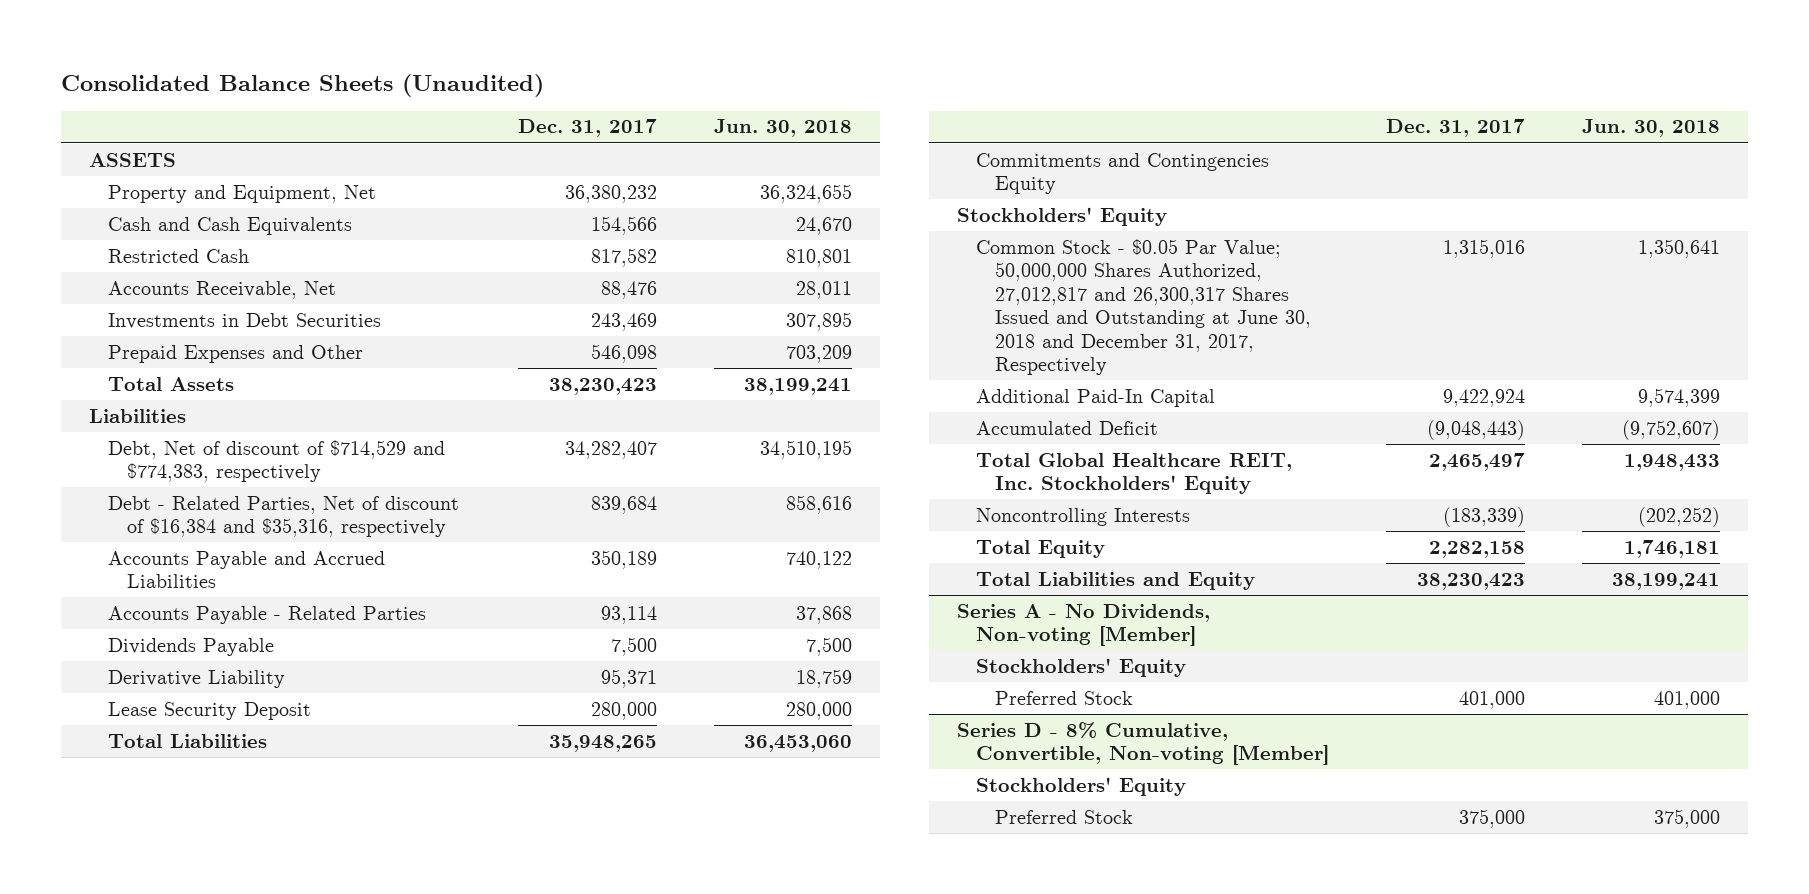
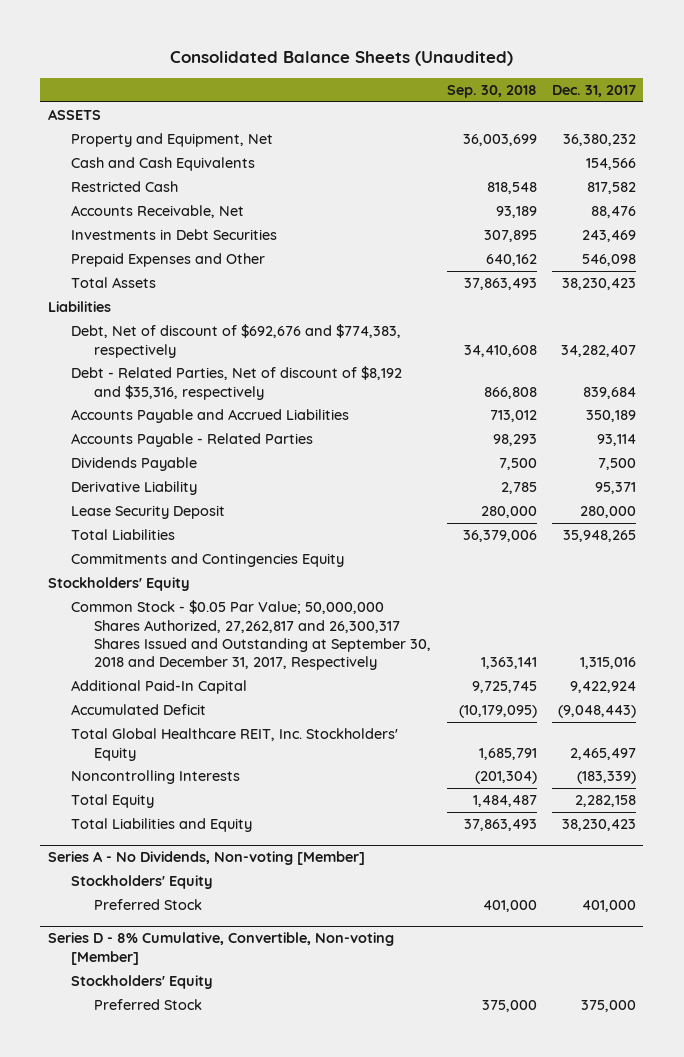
- | Dec. 31, 2017 | Jun. 30, 2018
+ | Sep. 30, 2018 | Dec. 31, 2017
- Debt, Net of discount of $714,529 and $774,383, respectively | 34,282,407 | 34,510,195
- Debt - Related Parties, Net of discount of $16,384 and $35,316, respectively | 839,684 | 858,616
+ Debt, Net of discount of $692,676 and $774,383, respectively | 34,410,608 | 34,282,407
+ Debt - Related Parties, Net of discount of $8,192 and $35,316, respectively | 866,808 | 839,684
- Common Stock - $0.05 Par Value; 50,000,000 Shares Authorized, 27,012,817 and 26,300,317 Shares Issued and Outstanding at June 30, 2018 and December 31, 2017, Respectively | 1,315,016 | 1,350,641
+ Common Stock - $0.05 Par Value; 50,000,000 Shares Authorized, 27,262,817 and 26,300,317 Shares Issued and Outstanding at September 30, 2018 and December 31, 2017, Respectively | 1,363,141 | 1,315,016

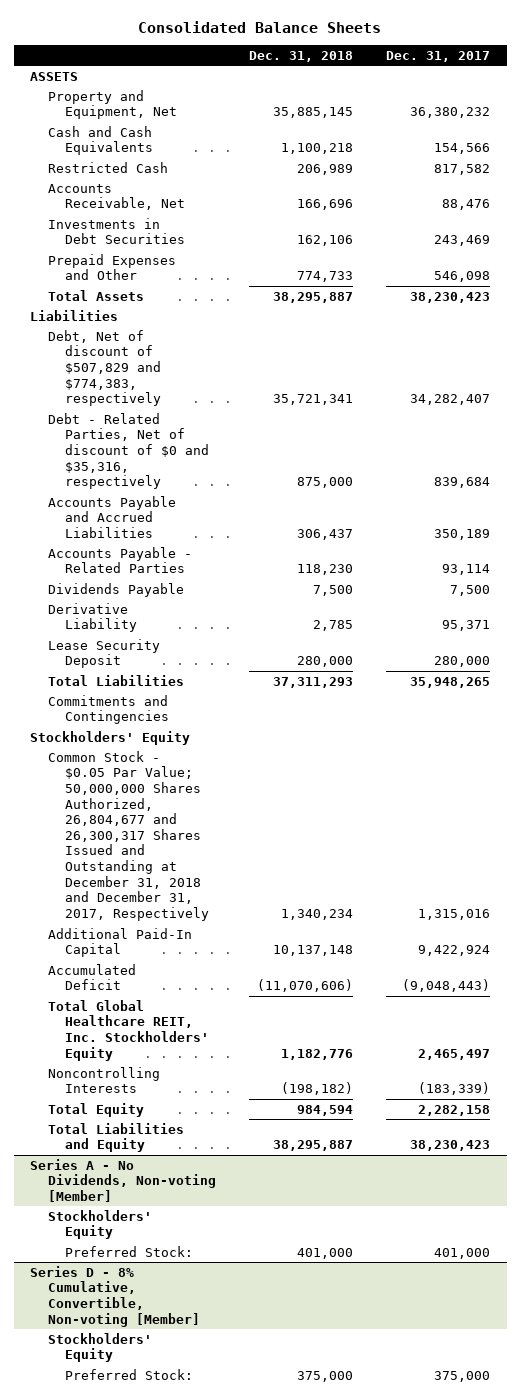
- Consolidated Balance Sheets (Unaudited)
+ Consolidated Balance Sheets
- | Sep. 30, 2018 | Dec. 31, 2017
+ | Dec. 31, 2018 | Dec. 31, 2017
- Debt, Net of discount of $692,676 and $774,383, respectively | 34,410,608 | 34,282,407
- Debt - Related Parties, Net of discount of $8,192 and $35,316, respectively | 866,808 | 839,684
+ Debt, Net of discount of $507,829 and $774,383, respectively | 35,721,341 | 34,282,407
+ Debt - Related Parties, Net of discount of $0 and $35,316, respectively | 875,000 | 839,684
- Commitments and Contingencies Equity
+ Commitments and Contingencies
- Common Stock - $0.05 Par Value; 50,000,000 Shares Authorized, 27,262,817 and 26,300,317 Shares Issued and Outstanding at September 30, 2018 and December 31, 2017, Respectively | 1,363,141 | 1,315,016
+ Common Stock - $0.05 Par Value; 50,000,000 Shares Authorized, 26,804,677 and 26,300,317 Shares Issued and Outstanding at December 31, 2018 and December 31, 2017, Respectively | 1,340,234 | 1,315,016
@ Series A - No Dividends, Non-voting [Member]
- Preferred Stock | 401,000 | 401,000
+ Preferred Stock: | 401,000 | 401,000
@ Series D - 8% Cumulative, Convertible, Non-voting [Member]
- Preferred Stock | 375,000 | 375,000
+ Preferred Stock: | 375,000 | 375,000

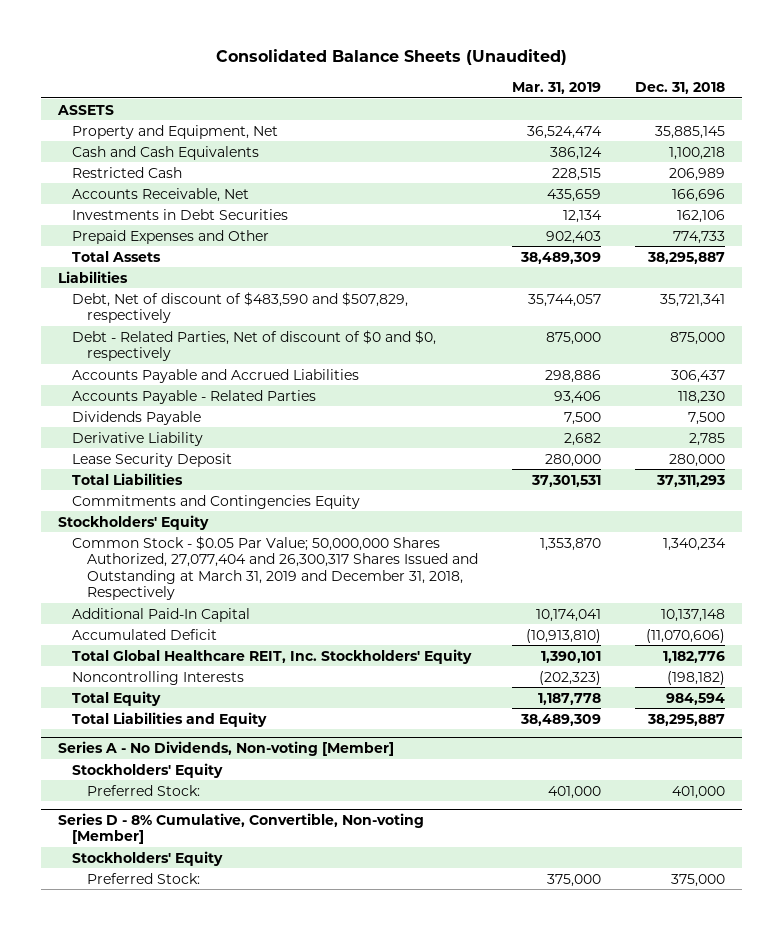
- Consolidated Balance Sheets
+ Consolidated Balance Sheets (Unaudited)
- | Dec. 31, 2018 | Dec. 31, 2017
+ | Mar. 31, 2019 | Dec. 31, 2018
- Debt, Net of discount of $507,829 and $774,383, respectively | 35,721,341 | 34,282,407
- Debt - Related Parties, Net of discount of $0 and $35,316, respectively | 875,000 | 839,684
+ Debt, Net of discount of $483,590 and $507,829, respectively | 35,744,057 | 35,721,341
+ Debt - Related Parties, Net of discount of $0 and $0, respectively | 875,000 | 875,000
- Commitments and Contingencies
+ Commitments and Contingencies Equity
- Common Stock - $0.05 Par Value; 50,000,000 Shares Authorized, 26,804,677 and 26,300,317 Shares Issued and Outstanding at December 31, 2018 and December 31, 2017, Respectively | 1,340,234 | 1,315,016
+ Common Stock - $0.05 Par Value; 50,000,000 Shares Authorized, 27,077,404 and 26,300,317 Shares Issued and Outstanding at March 31, 2019 and December 31, 2018, Respectively | 1,353,870 | 1,340,234

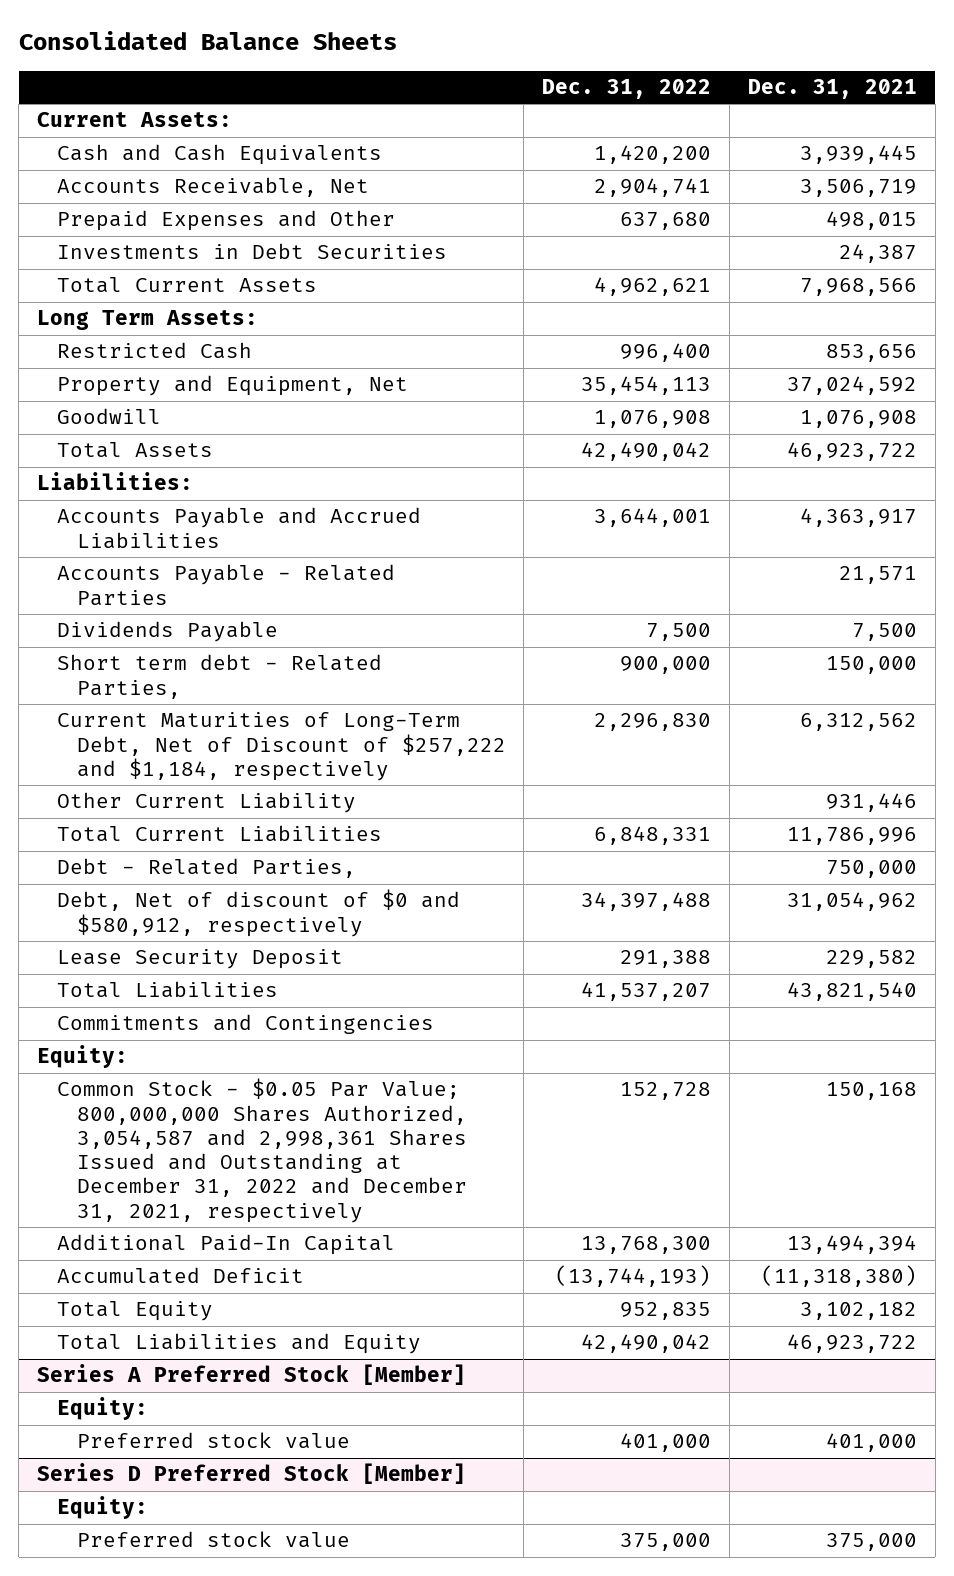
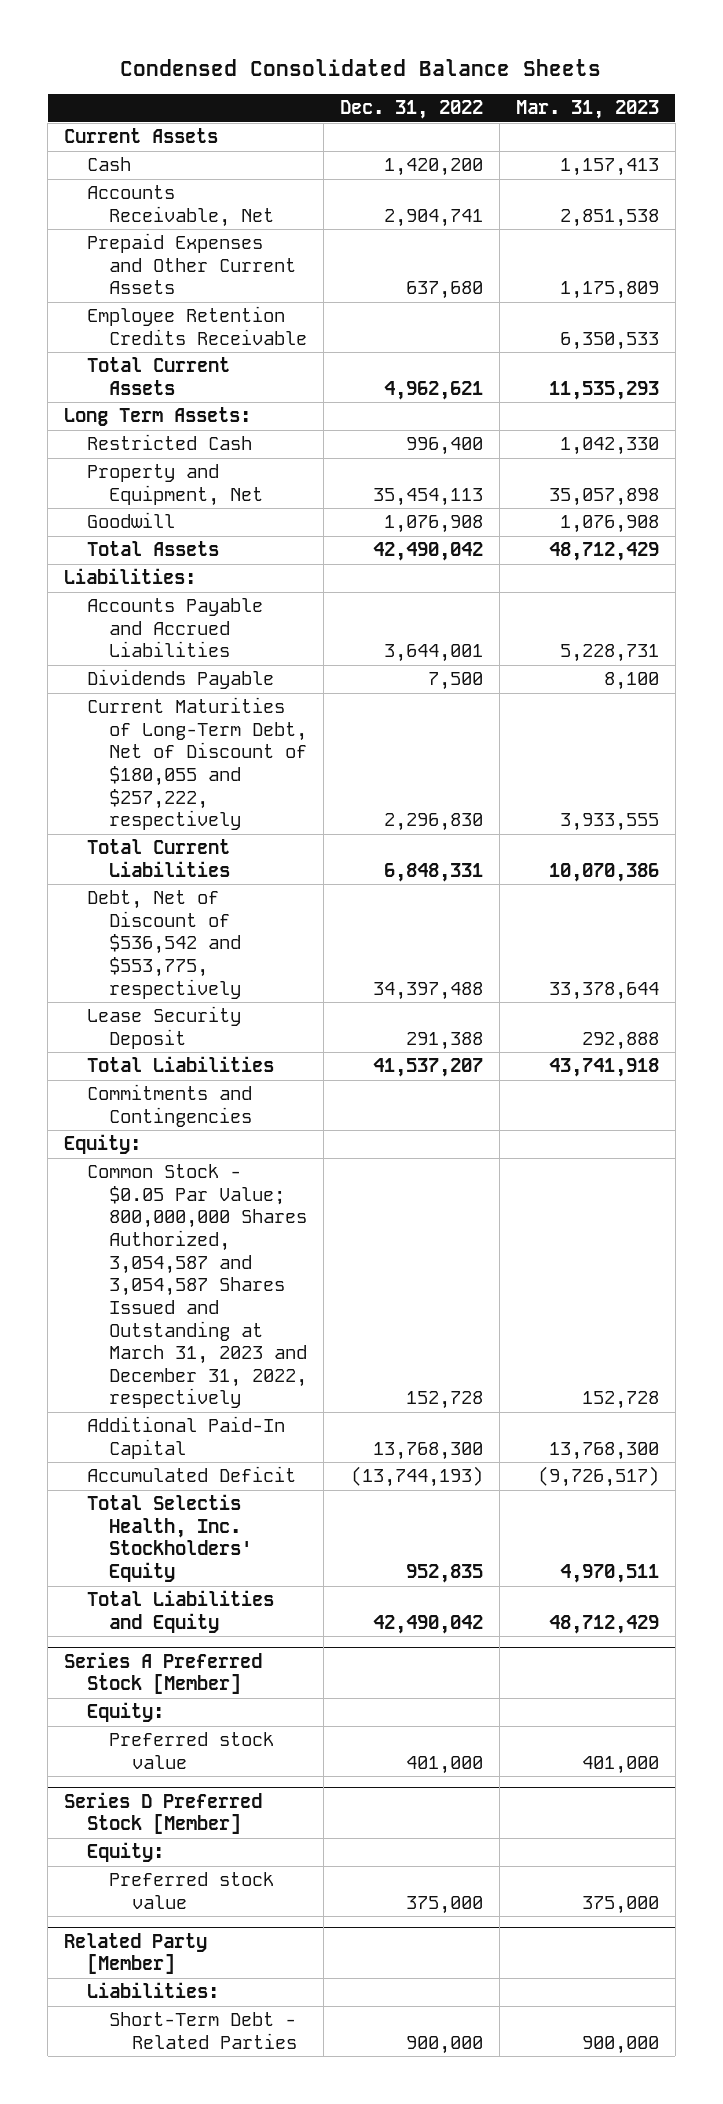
- Consolidated Balance Sheets
+ Condensed Consolidated Balance Sheets
- | Dec. 31, 2022 | Dec. 31, 2021
+ | Dec. 31, 2022 | Mar. 31, 2023
- Current Assets:
- Cash and Cash Equivalents | 1,420,200 | 3,939,445
+ Current Assets
+ Cash | 1,420,200 | 1,157,413
- Prepaid Expenses and Other | 637,680 | 498,015
- Investments in Debt Securities | | 24,387
+ Prepaid Expenses and Other Current Assets | 637,680 | 1,175,809
+ Employee Retention Credits Receivable | | 6,350,533
- Accounts Payable - Related Parties | | 21,571
- Short term debt - Related Parties, | 900,000 | 150,000
- Current Maturities of Long-Term Debt, Net of Discount of $257,222 and $1,184, respectively | 2,296,830 | 6,312,562
- Other Current Liability | | 931,446
+ Current Maturities of Long-Term Debt, Net of Discount of $180,055 and $257,222, respectively | 2,296,830 | 3,933,555
- Debt - Related Parties, | | 750,000
- Debt, Net of discount of $0 and $580,912, respectively | 34,397,488 | 31,054,962
+ Debt, Net of Discount of $536,542 and $553,775, respectively | 34,397,488 | 33,378,644
- Common Stock - $0.05 Par Value; 800,000,000 Shares Authorized, 3,054,587 and 2,998,361 Shares Issued and Outstanding at December 31, 2022 and December 31, 2021, respectively | 152,728 | 150,168
+ Common Stock - $0.05 Par Value; 800,000,000 Shares Authorized, 3,054,587 and 3,054,587 Shares Issued and Outstanding at March 31, 2023 and December 31, 2022, respectively | 152,728 | 152,728
- Total Equity | 952,835 | 3,102,182
+ Total Selectis Health, Inc. Stockholders' Equity | 952,835 | 4,970,511
+ Related Party [Member]
+ Liabilities:
+ Short-Term Debt - Related Parties | 900,000 | 900,000

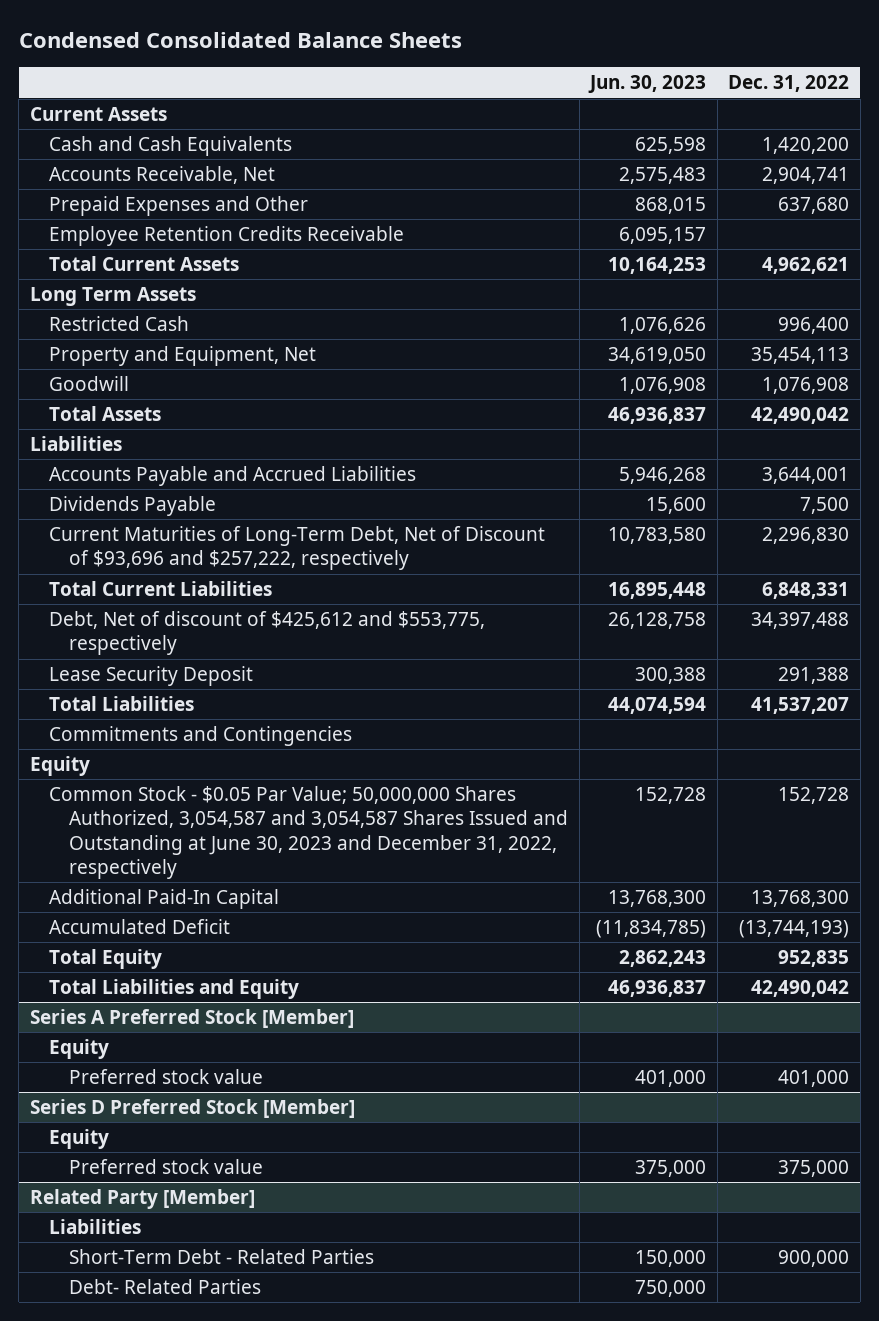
- | Dec. 31, 2022 | Mar. 31, 2023
+ | Jun. 30, 2023 | Dec. 31, 2022
- Cash | 1,420,200 | 1,157,413
+ Cash and Cash Equivalents | 625,598 | 1,420,200
- Prepaid Expenses and Other Current Assets | 637,680 | 1,175,809
+ Prepaid Expenses and Other | 868,015 | 637,680
- Long Term Assets:
+ Long Term Assets
- Liabilities:
+ Liabilities
- Current Maturities of Long-Term Debt, Net of Discount of $180,055 and $257,222, respectively | 2,296,830 | 3,933,555
+ Current Maturities of Long-Term Debt, Net of Discount of $93,696 and $257,222, respectively | 10,783,580 | 2,296,830
- Debt, Net of Discount of $536,542 and $553,775, respectively | 34,397,488 | 33,378,644
+ Debt, Net of discount of $425,612 and $553,775, respectively | 26,128,758 | 34,397,488
- Equity:
- Common Stock - $0.05 Par Value; 800,000,000 Shares Authorized, 3,054,587 and 3,054,587 Shares Issued and Outstanding at March 31, 2023 and December 31, 2022, respectively | 152,728 | 152,728
+ Equity
+ Common Stock - $0.05 Par Value; 50,000,000 Shares Authorized, 3,054,587 and 3,054,587 Shares Issued and Outstanding at June 30, 2023 and December 31, 2022, respectively | 152,728 | 152,728
- Total Selectis Health, Inc. Stockholders' Equity | 952,835 | 4,970,511
+ Total Equity | 2,862,243 | 952,835
@ Series A Preferred Stock [Member]
- Equity:
+ Equity
@ Series D Preferred Stock [Member]
- Equity:
+ Equity
@ Related Party [Member]
- Liabilities:
+ Liabilities
+ Debt- Related Parties | 750,000 |

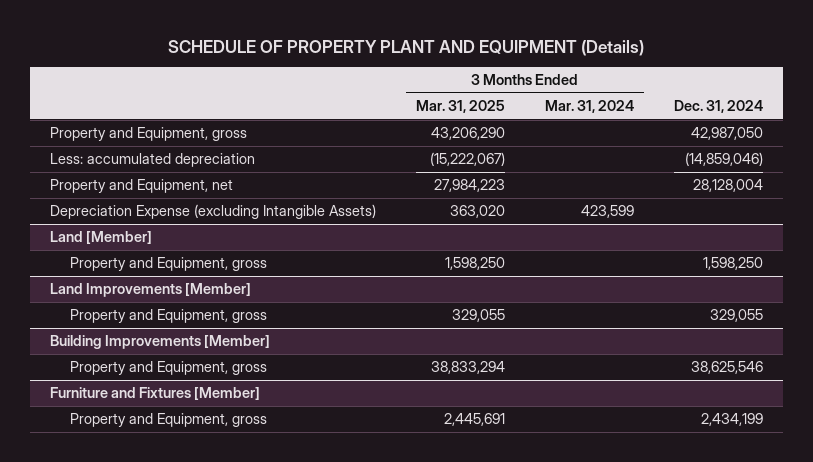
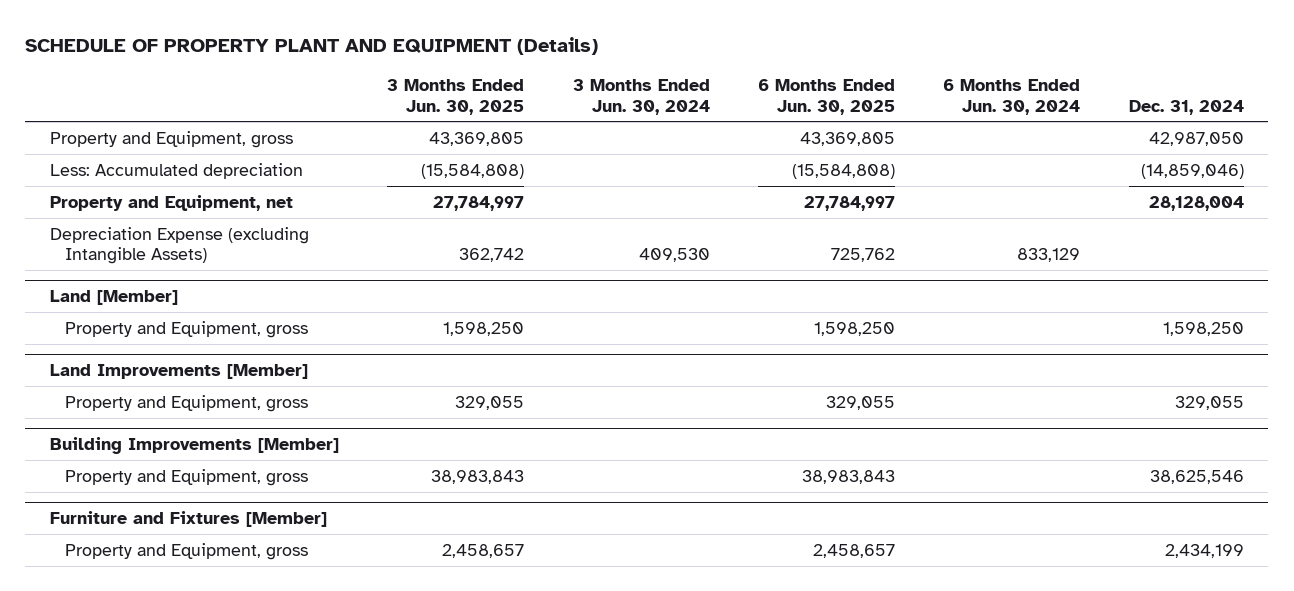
- | 3 Months Ended Mar. 31, 2025 | 3 Months Ended Mar. 31, 2024 | Dec. 31, 2024
+ | 3 Months Ended Jun. 30, 2025 | 3 Months Ended Jun. 30, 2024 | 6 Months Ended Jun. 30, 2025 | 6 Months Ended Jun. 30, 2024 | Dec. 31, 2024
- Less: accumulated depreciation | (15,222,067) | | (14,859,046)
+ Less: Accumulated depreciation | (15,584,808) | | (15,584,808) | | (14,859,046)

